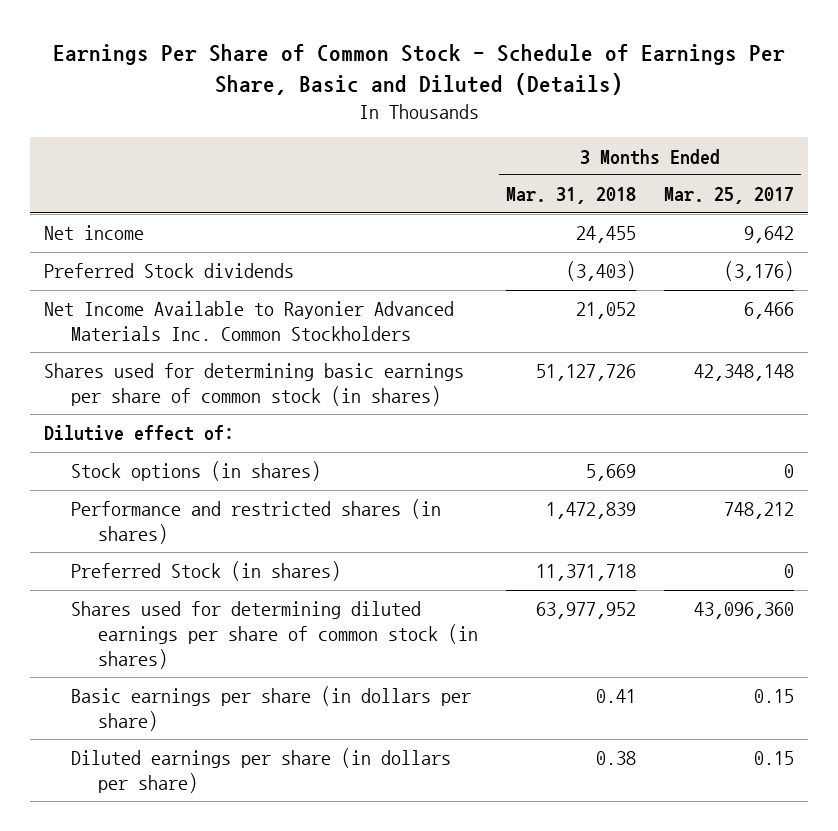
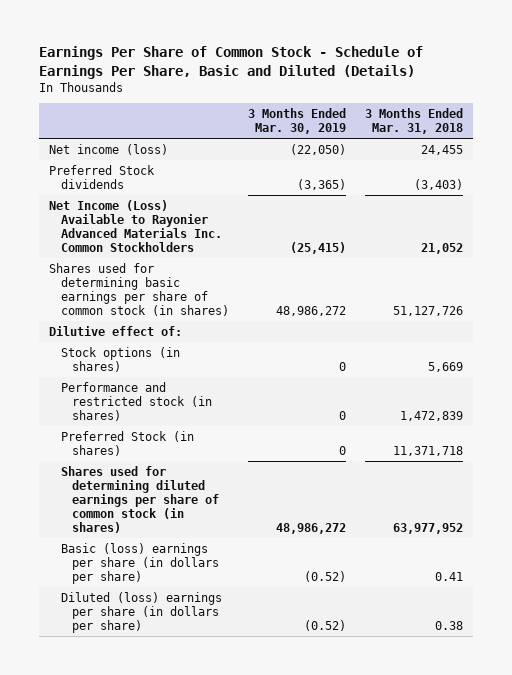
- | 3 Months Ended Mar. 31, 2018 | 3 Months Ended Mar. 25, 2017
+ | 3 Months Ended Mar. 30, 2019 | 3 Months Ended Mar. 31, 2018
- Net income | 24,455 | 9,642
+ Net income (loss) | (22,050) | 24,455
- Net Income Available to Rayonier Advanced Materials Inc. Common Stockholders | 21,052 | 6,466
+ Net Income (Loss) Available to Rayonier Advanced Materials Inc. Common Stockholders | (25,415) | 21,052
- Performance and restricted shares (in shares) | 1,472,839 | 748,212
+ Performance and restricted stock (in shares) | 0 | 1,472,839
- Basic earnings per share (in dollars per share) | 0.41 | 0.15
- Diluted earnings per share (in dollars per share) | 0.38 | 0.15
+ Basic (loss) earnings per share (in dollars per share) | (0.52) | 0.41
+ Diluted (loss) earnings per share (in dollars per share) | (0.52) | 0.38

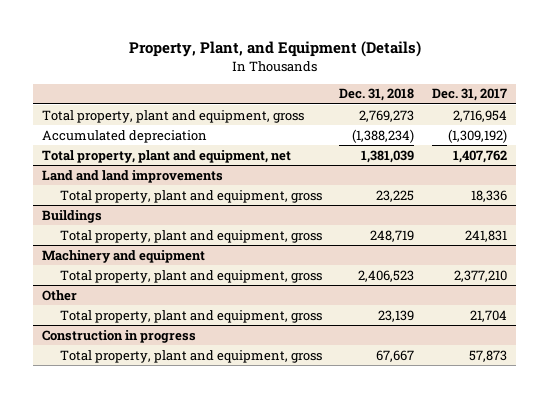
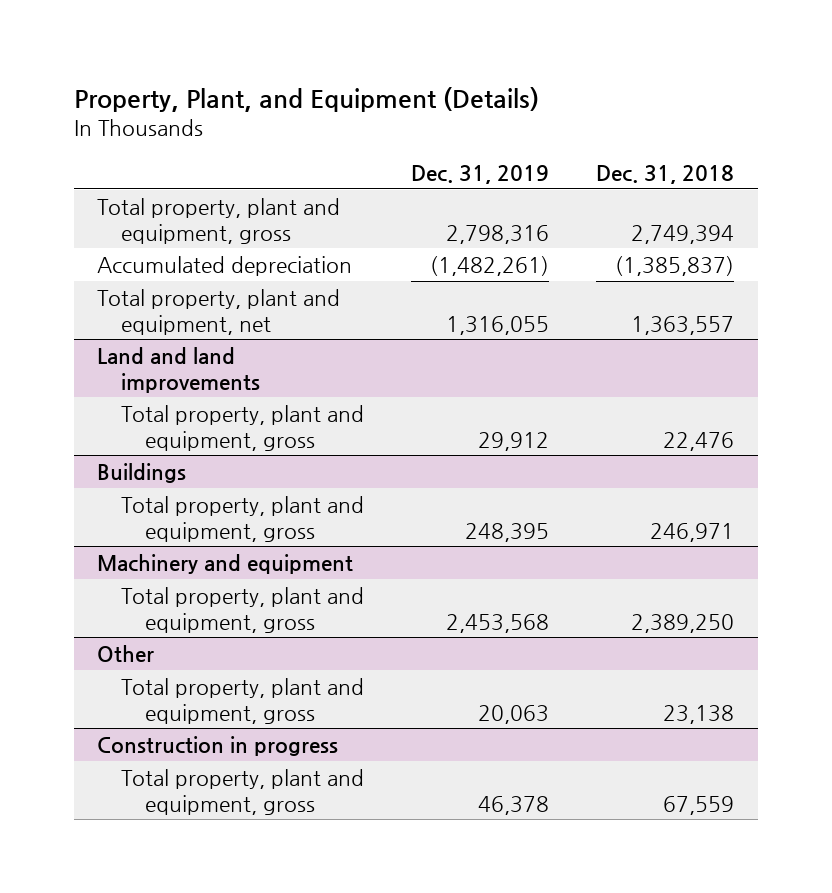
- | Dec. 31, 2018 | Dec. 31, 2017
+ | Dec. 31, 2019 | Dec. 31, 2018
- Total property, plant and equipment, gross | 2,769,273 | 2,716,954
- Accumulated depreciation | (1,388,234) | (1,309,192)
- Total property, plant and equipment, net | 1,381,039 | 1,407,762
+ Total property, plant and equipment, gross | 2,798,316 | 2,749,394
+ Accumulated depreciation | (1,482,261) | (1,385,837)
+ Total property, plant and equipment, net | 1,316,055 | 1,363,557
@ Land and land improvements
- Total property, plant and equipment, gross | 23,225 | 18,336
+ Total property, plant and equipment, gross | 29,912 | 22,476
@ Buildings
- Total property, plant and equipment, gross | 248,719 | 241,831
+ Total property, plant and equipment, gross | 248,395 | 246,971
@ Machinery and equipment
- Total property, plant and equipment, gross | 2,406,523 | 2,377,210
+ Total property, plant and equipment, gross | 2,453,568 | 2,389,250
@ Other
- Total property, plant and equipment, gross | 23,139 | 21,704
+ Total property, plant and equipment, gross | 20,063 | 23,138
@ Construction in progress
- Total property, plant and equipment, gross | 67,667 | 57,873
+ Total property, plant and equipment, gross | 46,378 | 67,559

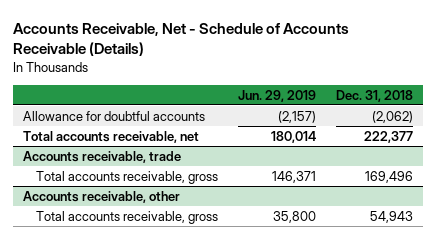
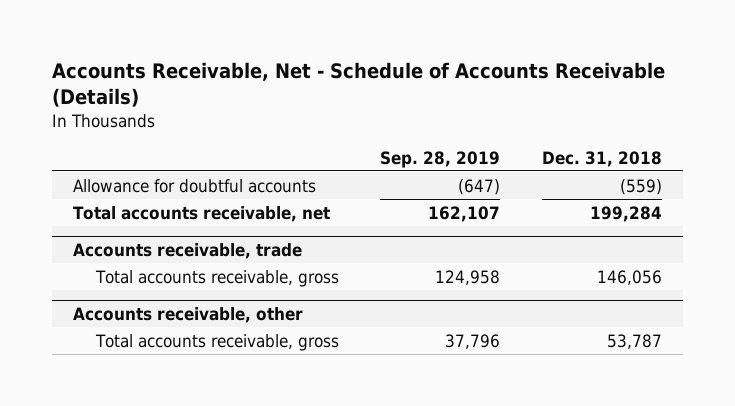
- | Jun. 29, 2019 | Dec. 31, 2018
+ | Sep. 28, 2019 | Dec. 31, 2018
- Allowance for doubtful accounts | (2,157) | (2,062)
- Total accounts receivable, net | 180,014 | 222,377
+ Allowance for doubtful accounts | (647) | (559)
+ Total accounts receivable, net | 162,107 | 199,284
@ Accounts receivable, trade
- Total accounts receivable, gross | 146,371 | 169,496
+ Total accounts receivable, gross | 124,958 | 146,056
@ Accounts receivable, other
- Total accounts receivable, gross | 35,800 | 54,943
+ Total accounts receivable, gross | 37,796 | 53,787

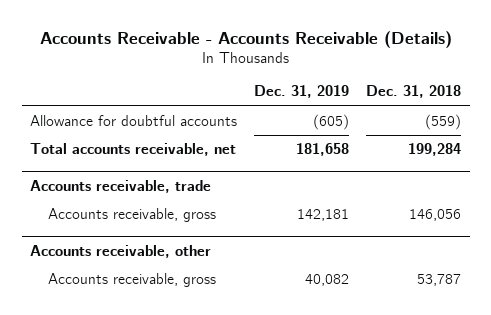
- Accounts Receivable, Net - Schedule of Accounts Receivable (Details)
+ Accounts Receivable - Accounts Receivable (Details)
- | Sep. 28, 2019 | Dec. 31, 2018
+ | Dec. 31, 2019 | Dec. 31, 2018
@ Accounts receivable, trade
- Total accounts receivable, gross | 124,958 | 146,056
+ Accounts receivable, gross | 142,181 | 146,056
@ Accounts receivable, other
- Total accounts receivable, gross | 37,796 | 53,787
+ Accounts receivable, gross | 40,082 | 53,787

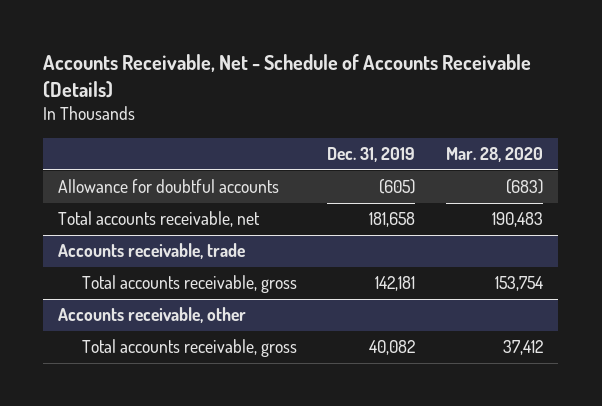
- Accounts Receivable - Accounts Receivable (Details)
+ Accounts Receivable, Net - Schedule of Accounts Receivable (Details)
- | Dec. 31, 2019 | Dec. 31, 2018
+ | Dec. 31, 2019 | Mar. 28, 2020
@ Accounts receivable, trade
- Accounts receivable, gross | 142,181 | 146,056
+ Total accounts receivable, gross | 142,181 | 153,754
@ Accounts receivable, other
- Accounts receivable, gross | 40,082 | 53,787
+ Total accounts receivable, gross | 40,082 | 37,412

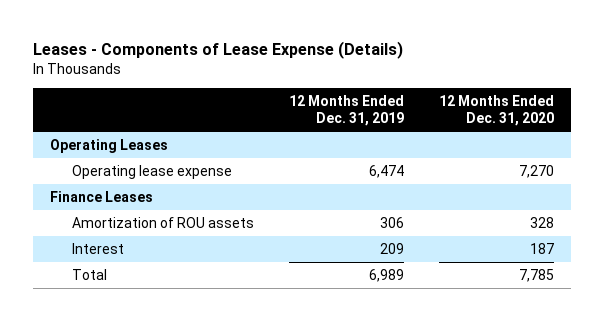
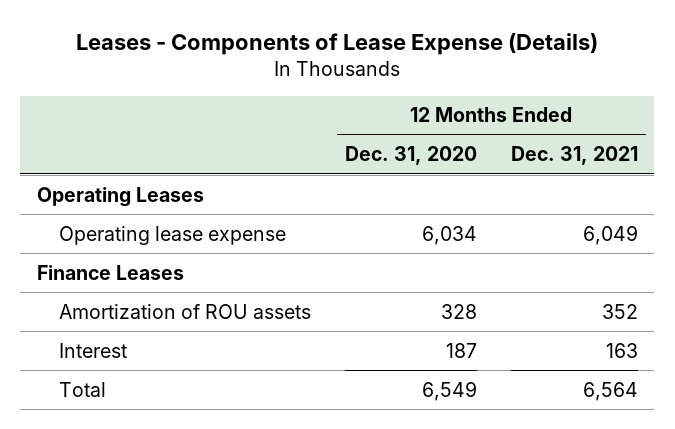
- | 12 Months Ended Dec. 31, 2019 | 12 Months Ended Dec. 31, 2020
+ | 12 Months Ended Dec. 31, 2020 | 12 Months Ended Dec. 31, 2021
- Operating lease expense | 6,474 | 7,270
+ Operating lease expense | 6,034 | 6,049
- Total | 6,989 | 7,785
+ Total | 6,549 | 6,564

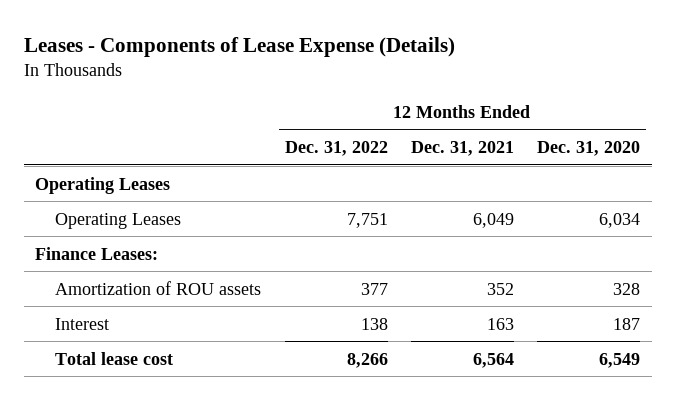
- | 12 Months Ended Dec. 31, 2020 | 12 Months Ended Dec. 31, 2021
+ | 12 Months Ended Dec. 31, 2022 | 12 Months Ended Dec. 31, 2021 | 12 Months Ended Dec. 31, 2020
- Operating lease expense | 6,034 | 6,049
- Finance Leases
+ Operating Leases | 7,751 | 6,049 | 6,034
+ Finance Leases:
- Total | 6,549 | 6,564
+ Total lease cost | 8,266 | 6,564 | 6,549

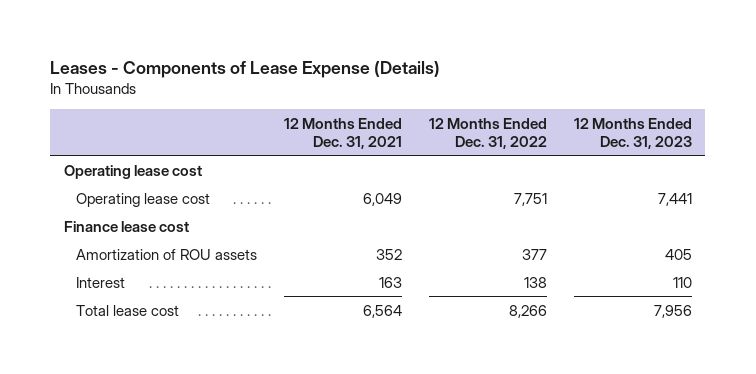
- | 12 Months Ended Dec. 31, 2022 | 12 Months Ended Dec. 31, 2021 | 12 Months Ended Dec. 31, 2020
+ | 12 Months Ended Dec. 31, 2021 | 12 Months Ended Dec. 31, 2022 | 12 Months Ended Dec. 31, 2023
- Operating Leases
- Operating Leases | 7,751 | 6,049 | 6,034
- Finance Leases:
+ Operating lease cost
+ Operating lease cost | 6,049 | 7,751 | 7,441
+ Finance lease cost

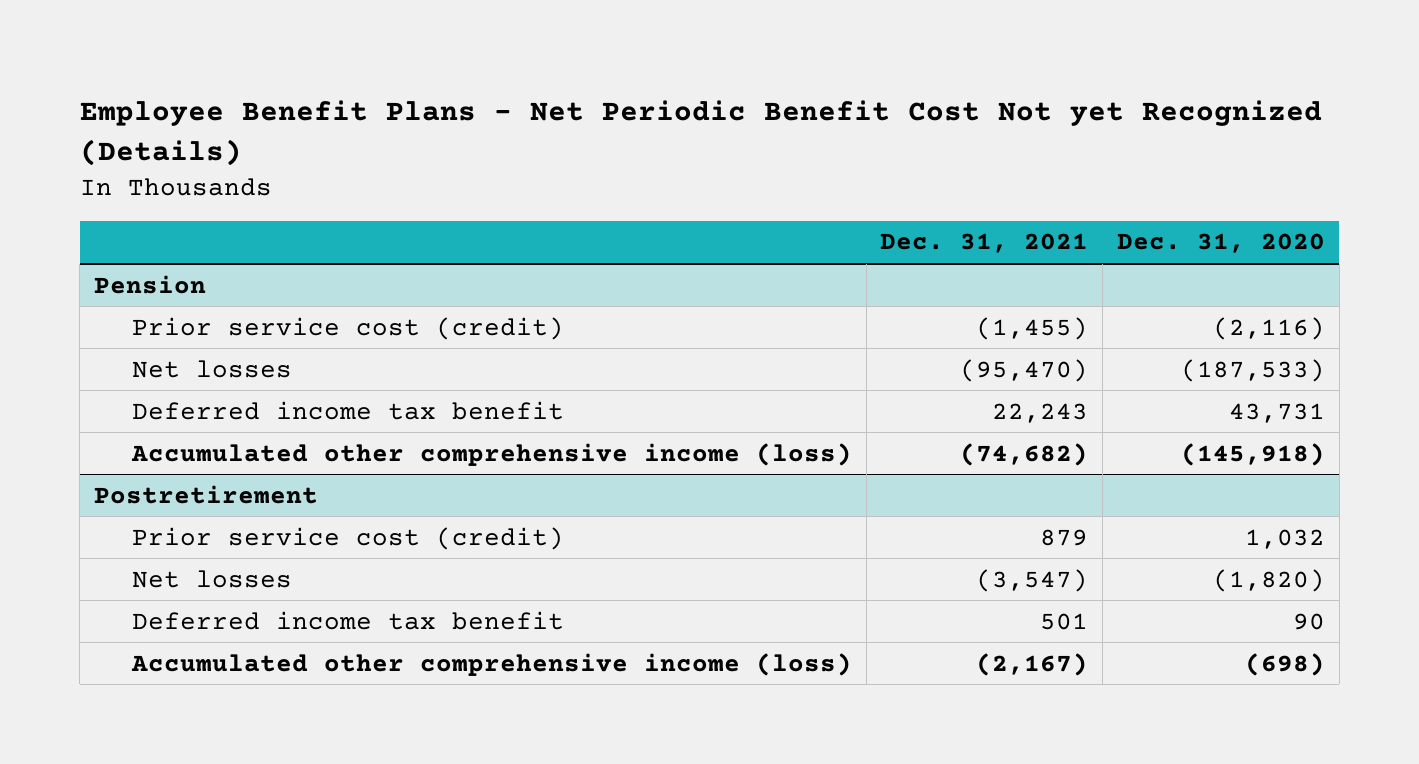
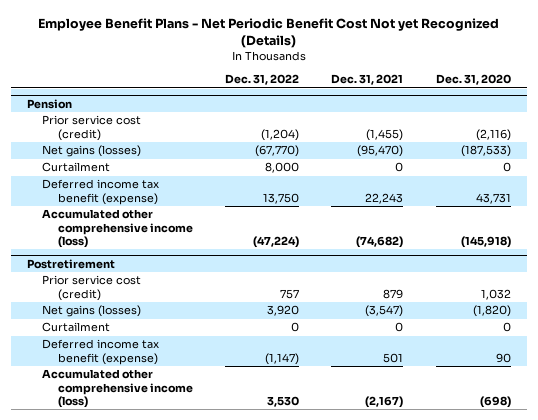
- | Dec. 31, 2021 | Dec. 31, 2020
+ | Dec. 31, 2022 | Dec. 31, 2021 | Dec. 31, 2020
@ Pension
- Net losses | (95,470) | (187,533)
- Deferred income tax benefit | 22,243 | 43,731
+ Net gains (losses) | (67,770) | (95,470) | (187,533)
+ Curtailment | 8,000 | 0 | 0
+ Deferred income tax benefit (expense) | 13,750 | 22,243 | 43,731
@ Postretirement
- Net losses | (3,547) | (1,820)
- Deferred income tax benefit | 501 | 90
+ Net gains (losses) | 3,920 | (3,547) | (1,820)
+ Curtailment | 0 | 0 | 0
+ Deferred income tax benefit (expense) | (1,147) | 501 | 90

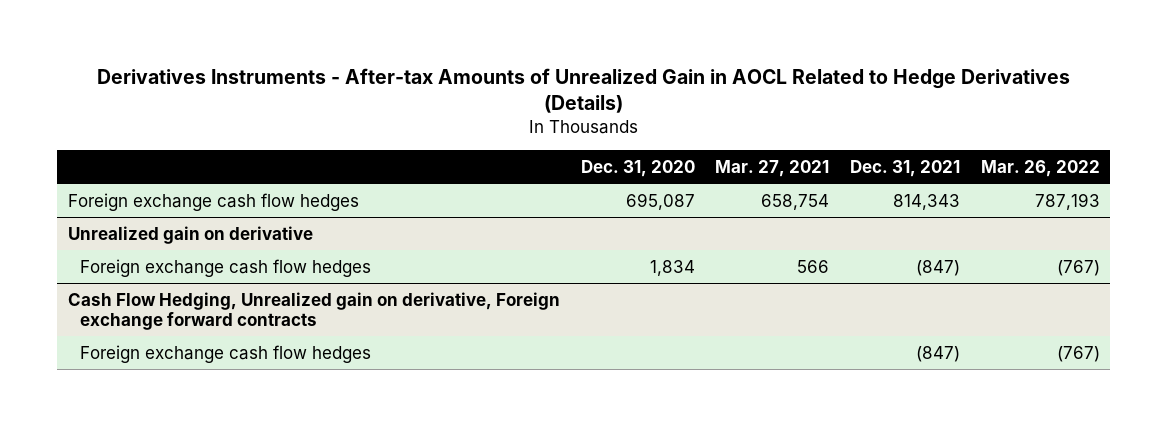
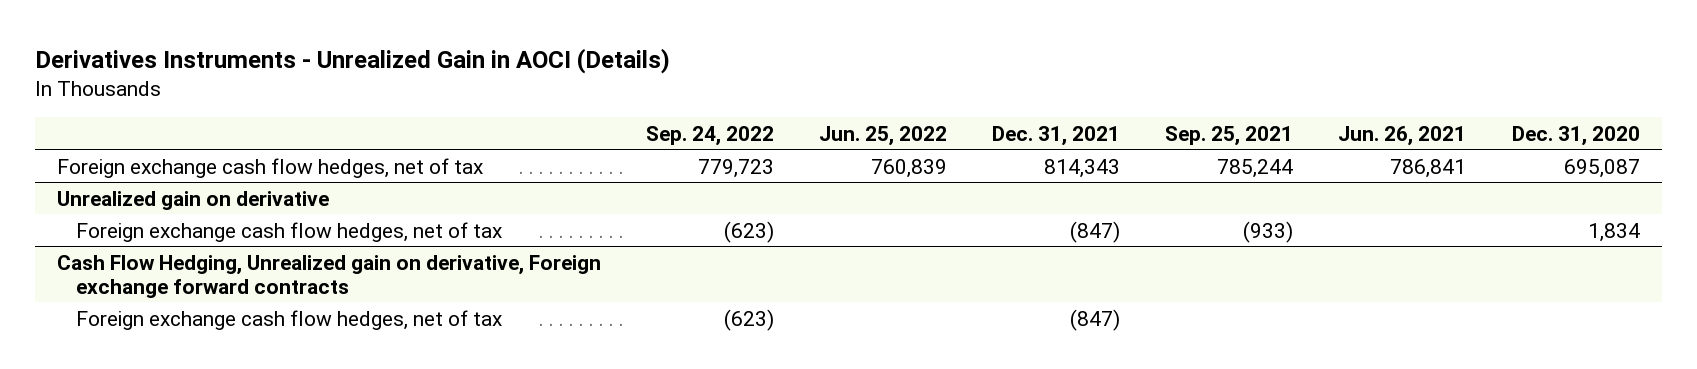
- Derivatives Instruments - After-tax Amounts of Unrealized Gain in AOCL Related to Hedge Derivatives (Details)
+ Derivatives Instruments - Unrealized Gain in AOCI (Details)
- | Dec. 31, 2020 | Mar. 27, 2021 | Dec. 31, 2021 | Mar. 26, 2022
+ | Sep. 24, 2022 | Jun. 25, 2022 | Dec. 31, 2021 | Sep. 25, 2021 | Jun. 26, 2021 | Dec. 31, 2020
- Foreign exchange cash flow hedges | 695,087 | 658,754 | 814,343 | 787,193
+ Foreign exchange cash flow hedges, net of tax | 779,723 | 760,839 | 814,343 | 785,244 | 786,841 | 695,087
@ Unrealized gain on derivative
- Foreign exchange cash flow hedges | 1,834 | 566 | (847) | (767)
+ Foreign exchange cash flow hedges, net of tax | (623) | | (847) | (933) | | 1,834
@ Cash Flow Hedging, Unrealized gain on derivative, Foreign exchange forward contracts
- Foreign exchange cash flow hedges | | | (847) | (767)
+ Foreign exchange cash flow hedges, net of tax | (623) | | (847) | | |

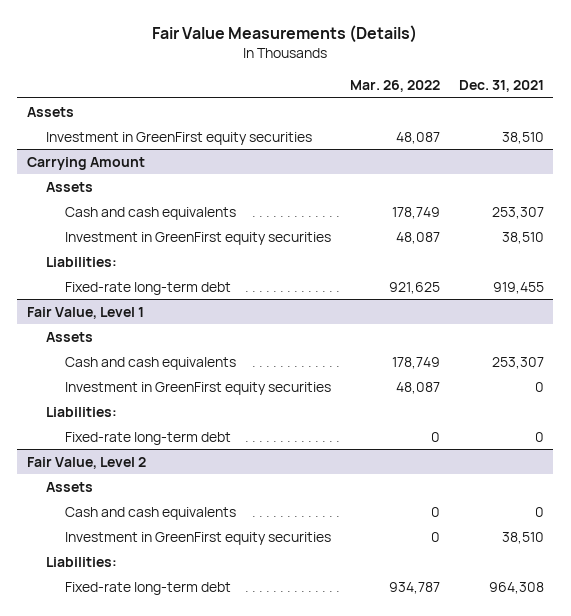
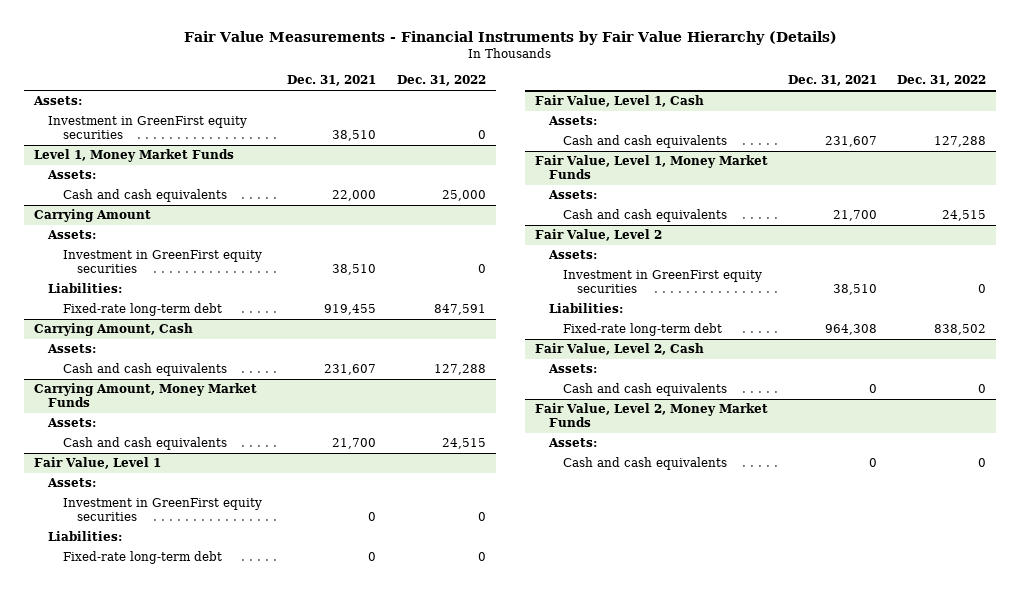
- Fair Value Measurements (Details)
+ Fair Value Measurements - Financial Instruments by Fair Value Hierarchy (Details)
- | Mar. 26, 2022 | Dec. 31, 2021
+ | Dec. 31, 2021 | Dec. 31, 2022
- Assets
+ Assets:
+ Level 1, Money Market Funds
+ Assets:
+ Cash and cash equivalents | 22,000 | 25,000
@ Carrying Amount
- Assets
- Cash and cash equivalents | 178,749 | 253,307
+ Assets:
+ Carrying Amount, Cash
+ Assets:
+ Cash and cash equivalents | 231,607 | 127,288
+ Carrying Amount, Money Market Funds
+ Assets:
+ Cash and cash equivalents | 21,700 | 24,515
@ Fair Value, Level 1
- Assets
- Cash and cash equivalents | 178,749 | 253,307
+ Assets:
+ Fair Value, Level 1, Cash
+ Assets:
+ Cash and cash equivalents | 231,607 | 127,288
+ Fair Value, Level 1, Money Market Funds
+ Assets:
+ Cash and cash equivalents | 21,700 | 24,515
@ Fair Value, Level 2
- Assets
- Cash and cash equivalents | 0 | 0
+ Assets:
+ Fair Value, Level 2, Cash
+ Assets:
+ Cash and cash equivalents | 0 | 0
+ Fair Value, Level 2, Money Market Funds
+ Assets:
+ Cash and cash equivalents | 0 | 0

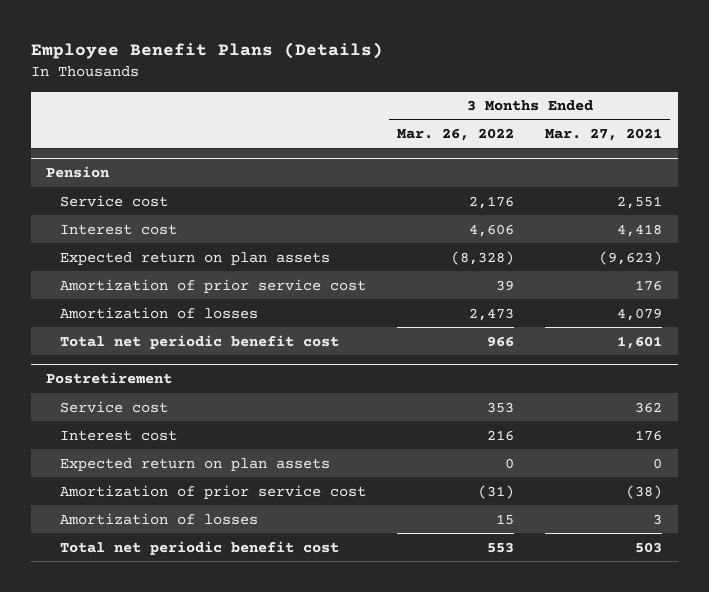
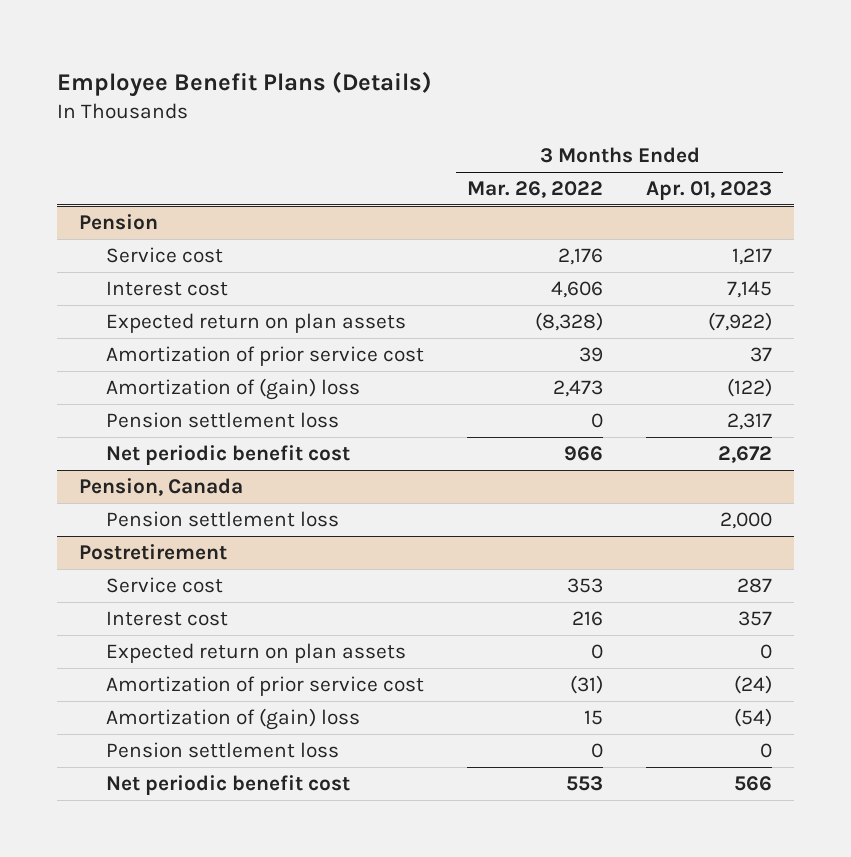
- | 3 Months Ended Mar. 26, 2022 | 3 Months Ended Mar. 27, 2021
+ | 3 Months Ended Mar. 26, 2022 | 3 Months Ended Apr. 01, 2023
@ Pension
- Amortization of losses | 2,473 | 4,079
- Total net periodic benefit cost | 966 | 1,601
+ Amortization of (gain) loss | 2,473 | (122)
+ Pension settlement loss | 0 | 2,317
+ Net periodic benefit cost | 966 | 2,672
+ Pension, Canada
+ Pension settlement loss | | 2,000
@ Postretirement
- Amortization of losses | 15 | 3
- Total net periodic benefit cost | 553 | 503
+ Amortization of (gain) loss | 15 | (54)
+ Pension settlement loss | 0 | 0
+ Net periodic benefit cost | 553 | 566

